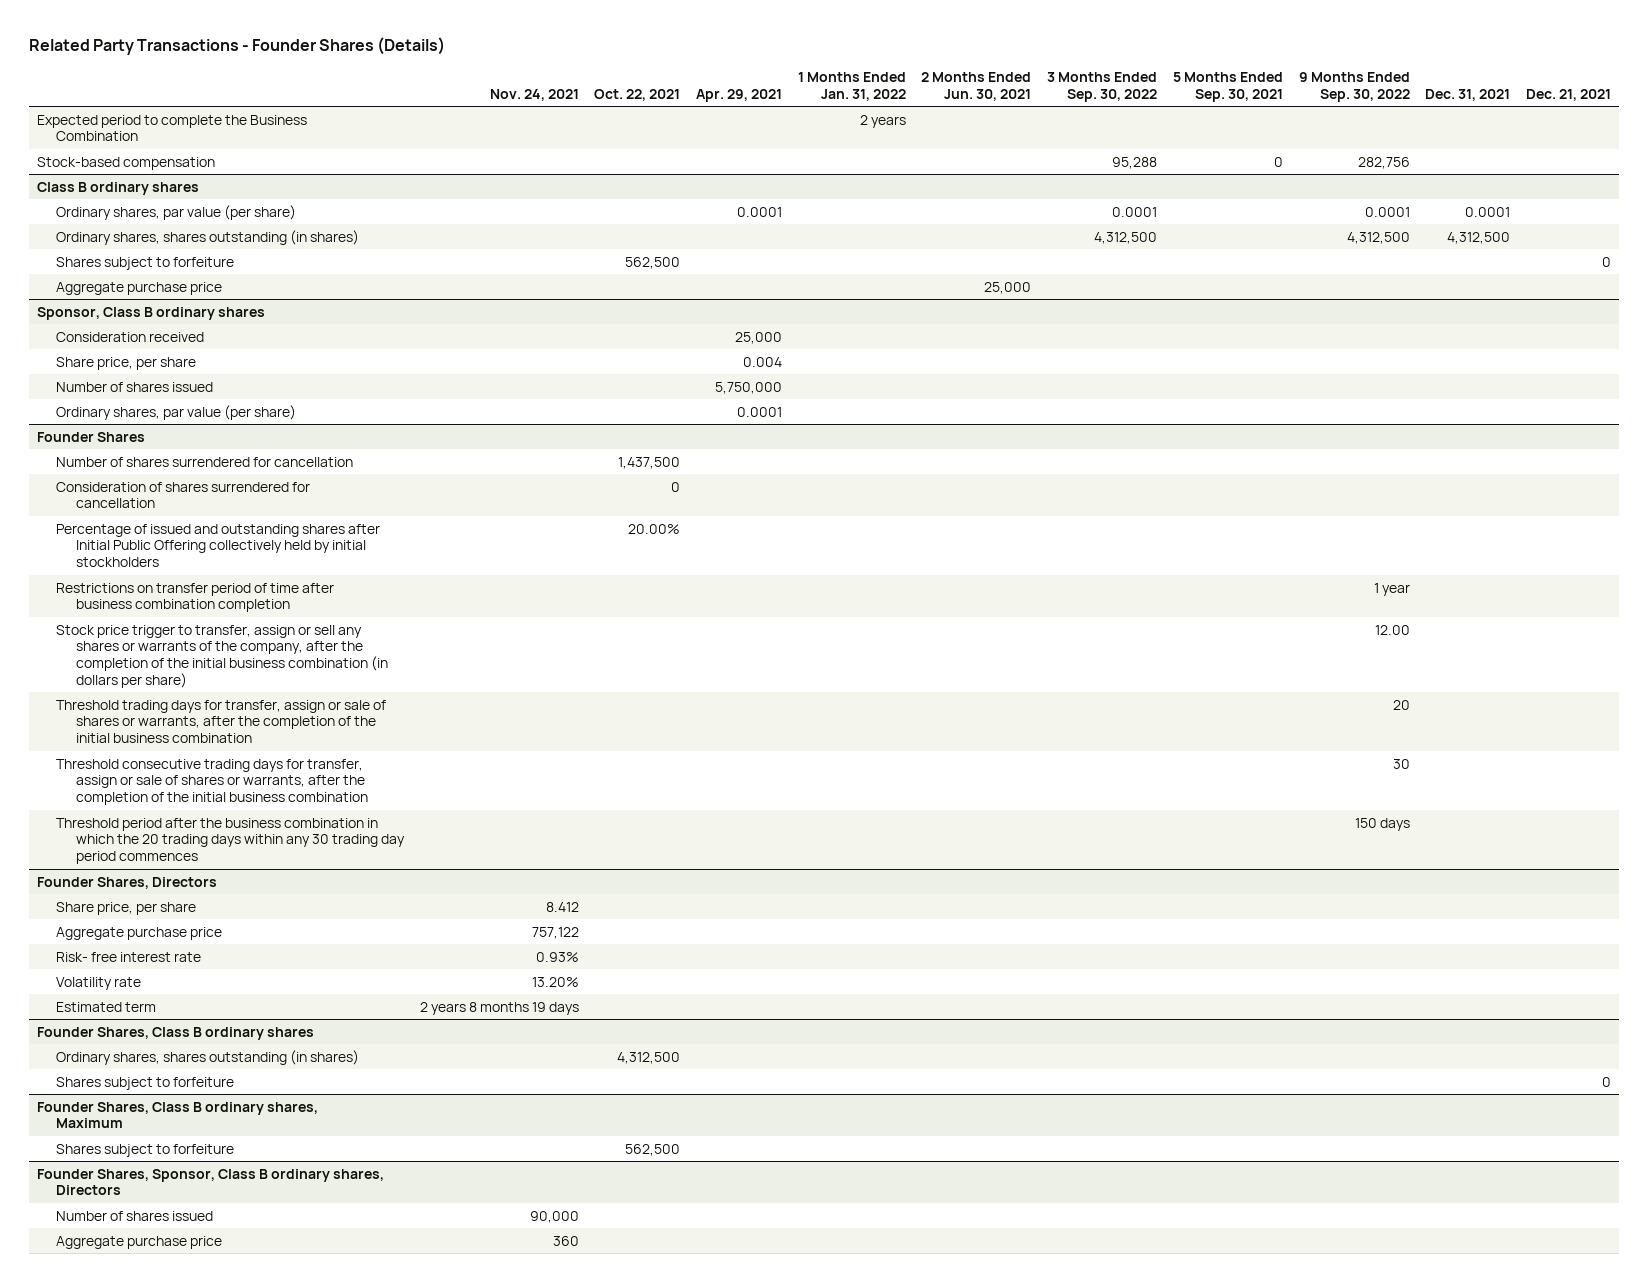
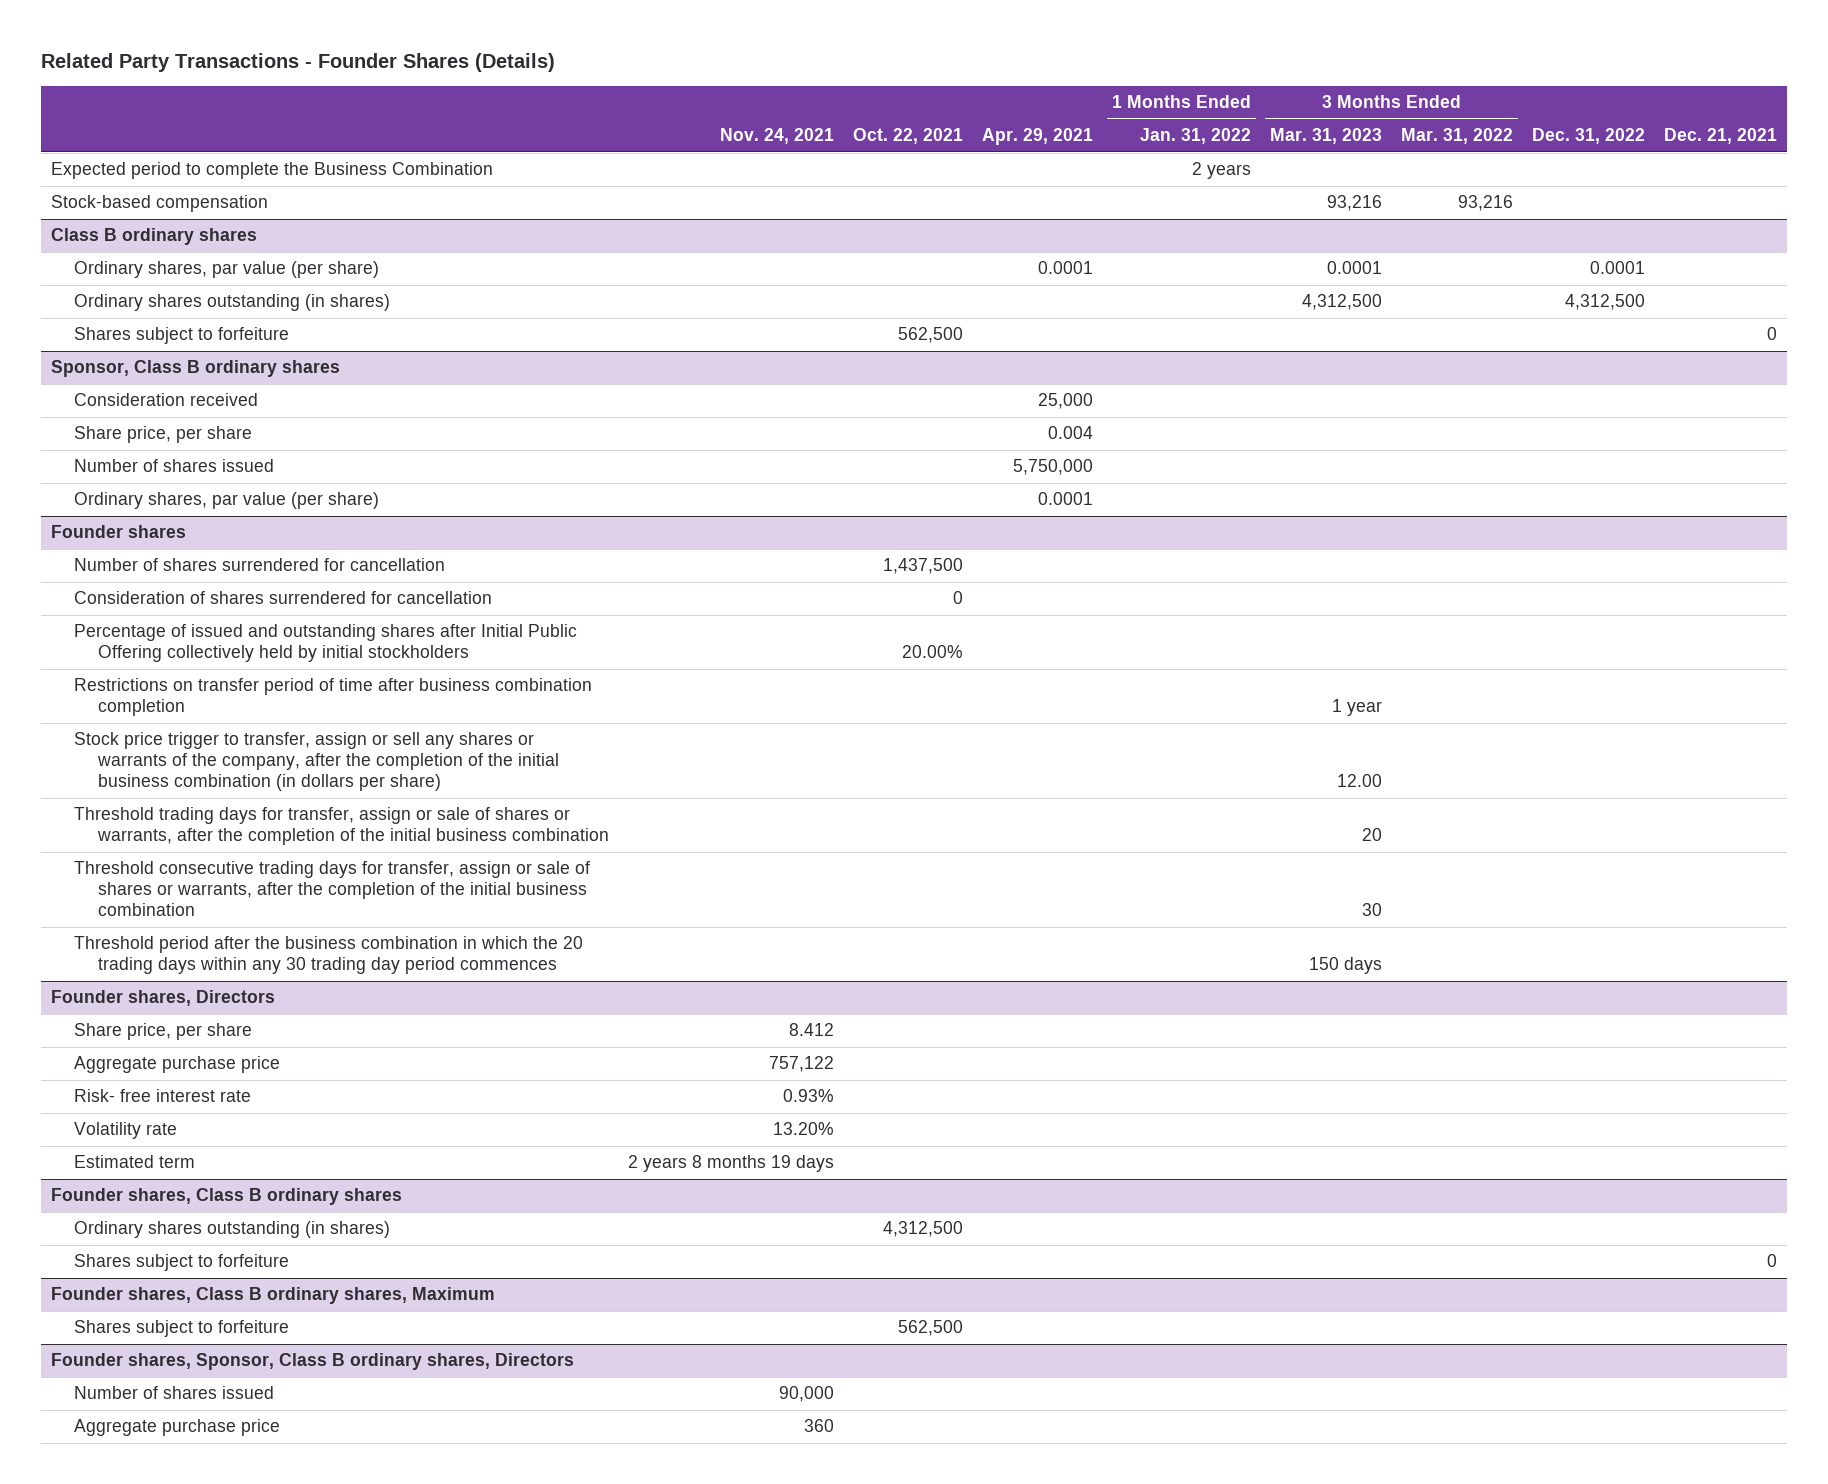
- | Nov. 24, 2021 | Oct. 22, 2021 | Apr. 29, 2021 | 1 Months Ended Jan. 31, 2022 | 2 Months Ended Jun. 30, 2021 | 3 Months Ended Sep. 30, 2022 | 5 Months Ended Sep. 30, 2021 | 9 Months Ended Sep. 30, 2022 | Dec. 31, 2021 | Dec. 21, 2021
+ | Nov. 24, 2021 | Oct. 22, 2021 | Apr. 29, 2021 | 1 Months Ended Jan. 31, 2022 | 3 Months Ended Mar. 31, 2023 | 3 Months Ended Mar. 31, 2022 | Dec. 31, 2022 | Dec. 21, 2021
@ Class B ordinary shares
- Ordinary shares, shares outstanding (in shares) | | | | | | 4,312,500 | | 4,312,500 | 4,312,500 |
+ Ordinary shares outstanding (in shares) | | | | | 4,312,500 | | 4,312,500 |
- Aggregate purchase price | | | | | 25,000 | | | | |
- Founder Shares
+ Founder shares
- Founder Shares, Directors
+ Founder shares, Directors
- Founder Shares, Class B ordinary shares
- Ordinary shares, shares outstanding (in shares) | | 4,312,500 | | | | | | | |
+ Founder shares, Class B ordinary shares
+ Ordinary shares outstanding (in shares) | | 4,312,500 | | | | | |
- Founder Shares, Class B ordinary shares, Maximum
+ Founder shares, Class B ordinary shares, Maximum
- Founder Shares, Sponsor, Class B ordinary shares, Directors
+ Founder shares, Sponsor, Class B ordinary shares, Directors

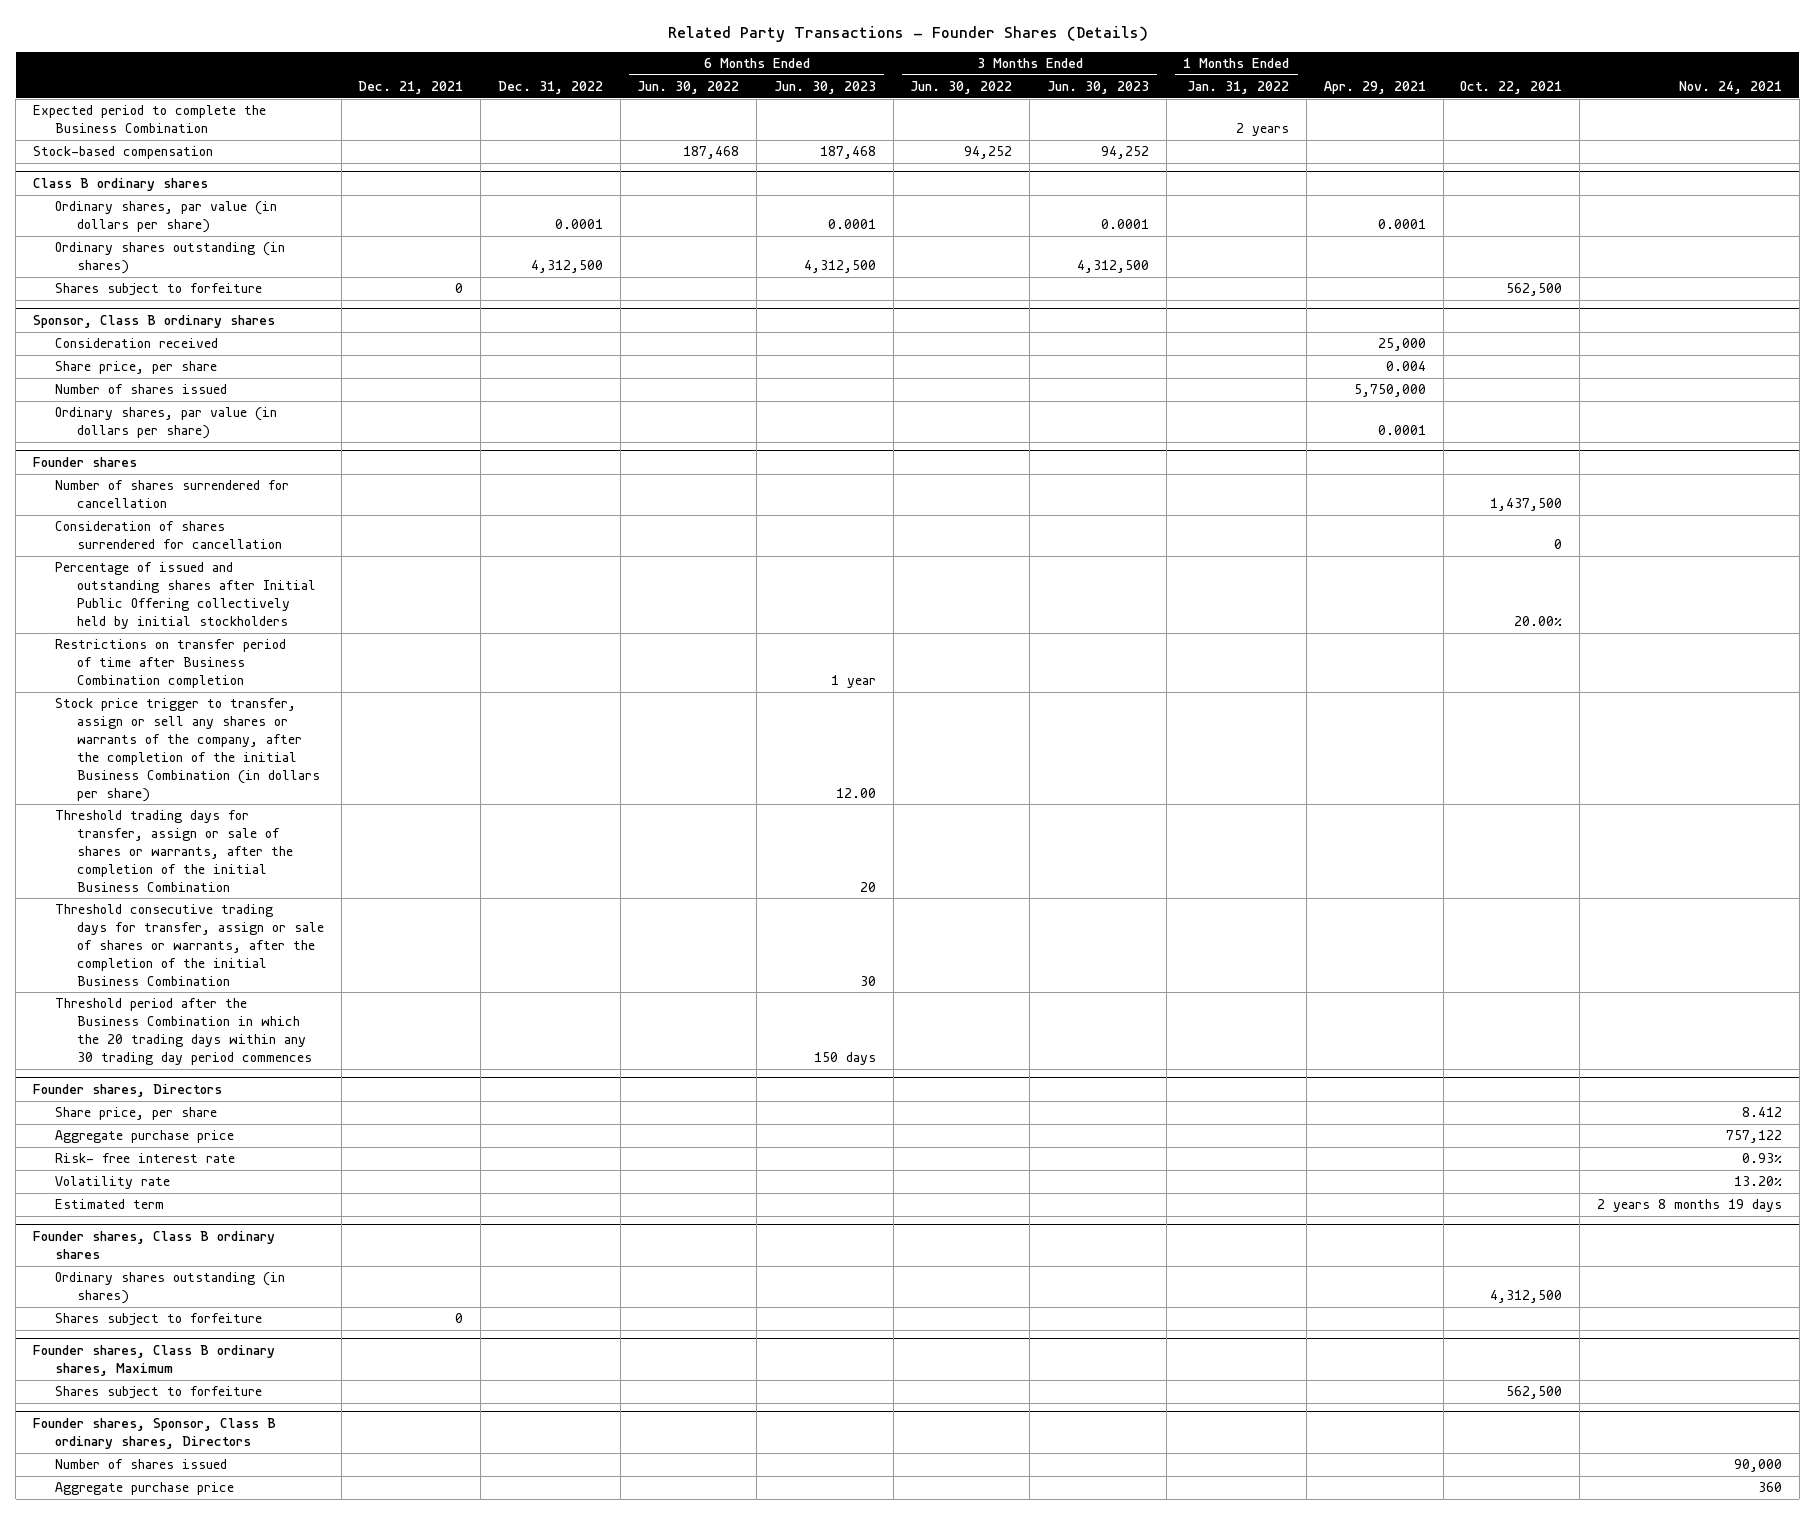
- | Nov. 24, 2021 | Oct. 22, 2021 | Apr. 29, 2021 | 1 Months Ended Jan. 31, 2022 | 3 Months Ended Mar. 31, 2023 | 3 Months Ended Mar. 31, 2022 | Dec. 31, 2022 | Dec. 21, 2021
+ | Dec. 21, 2021 | Dec. 31, 2022 | 6 Months Ended Jun. 30, 2022 | 6 Months Ended Jun. 30, 2023 | 3 Months Ended Jun. 30, 2022 | 3 Months Ended Jun. 30, 2023 | 1 Months Ended Jan. 31, 2022 | Apr. 29, 2021 | Oct. 22, 2021 | Nov. 24, 2021
@ Class B ordinary shares
- Ordinary shares, par value (per share) | | | 0.0001 | | 0.0001 | | 0.0001 |
+ Ordinary shares, par value (in dollars per share) | | 0.0001 | | 0.0001 | | 0.0001 | | 0.0001 | |
@ Sponsor, Class B ordinary shares
- Ordinary shares, par value (per share) | | | 0.0001 | | | | |
+ Ordinary shares, par value (in dollars per share) | | | | | | | | 0.0001 | |
@ Founder shares
- Restrictions on transfer period of time after business combination completion | | | | | 1 year | | |
- Stock price trigger to transfer, assign or sell any shares or warrants of the company, after the completion of the initial business combination (in dollars per share) | | | | | 12.00 | | |
- Threshold trading days for transfer, assign or sale of shares or warrants, after the completion of the initial business combination | | | | | 20 | | |
- Threshold consecutive trading days for transfer, assign or sale of shares or warrants, after the completion of the initial business combination | | | | | 30 | | |
- Threshold period after the business combination in which the 20 trading days within any 30 trading day period commences | | | | | 150 days | | |
+ Restrictions on transfer period of time after Business Combination completion | | | | 1 year | | | | | |
+ Stock price trigger to transfer, assign or sell any shares or warrants of the company, after the completion of the initial Business Combination (in dollars per share) | | | | 12.00 | | | | | |
+ Threshold trading days for transfer, assign or sale of shares or warrants, after the completion of the initial Business Combination | | | | 20 | | | | | |
+ Threshold consecutive trading days for transfer, assign or sale of shares or warrants, after the completion of the initial Business Combination | | | | 30 | | | | | |
+ Threshold period after the Business Combination in which the 20 trading days within any 30 trading day period commences | | | | 150 days | | | | | |

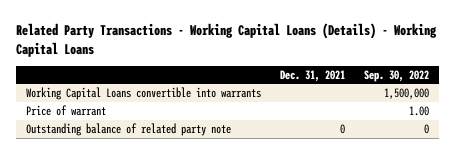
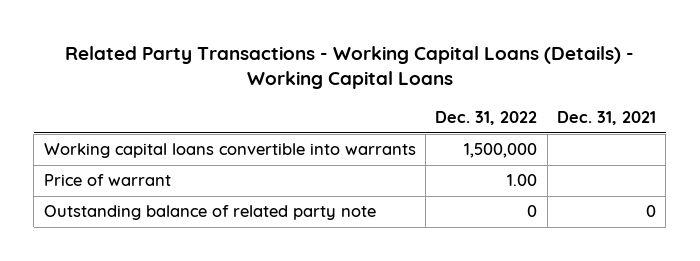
- | Dec. 31, 2021 | Sep. 30, 2022
+ | Dec. 31, 2022 | Dec. 31, 2021
- Working Capital Loans convertible into warrants | | 1,500,000
+ Working capital loans convertible into warrants | 1,500,000 |

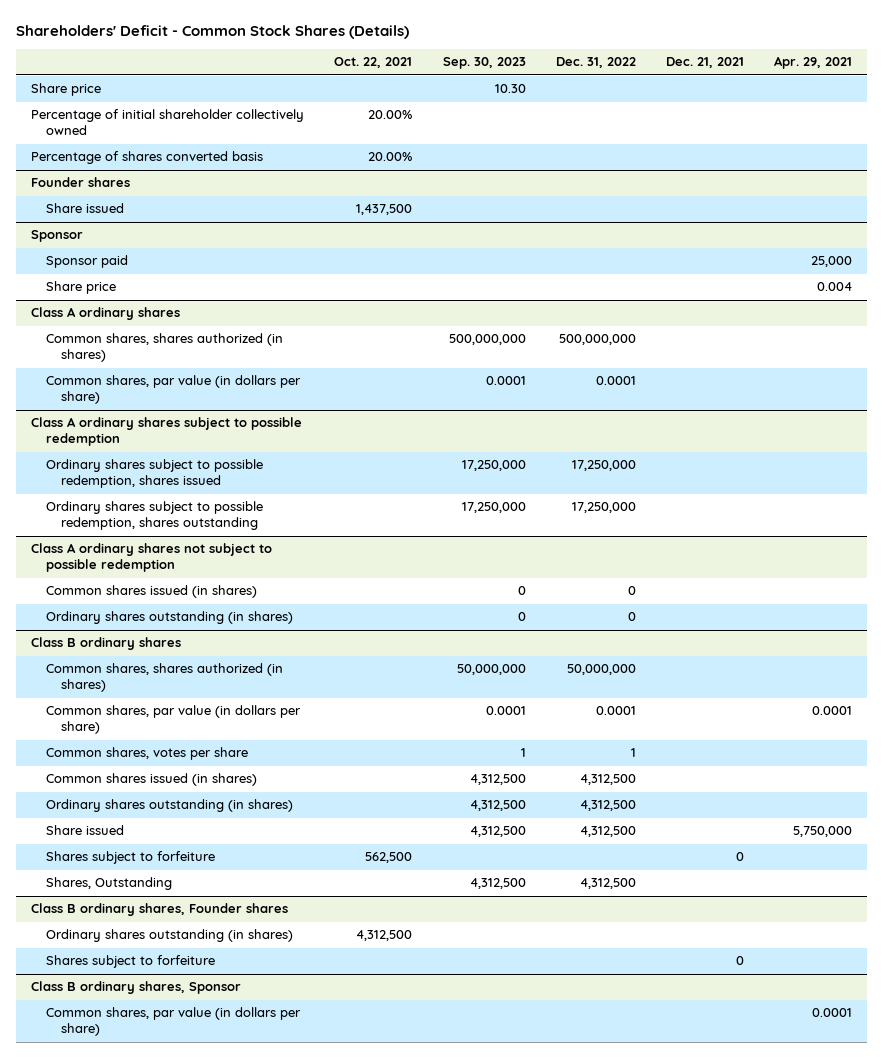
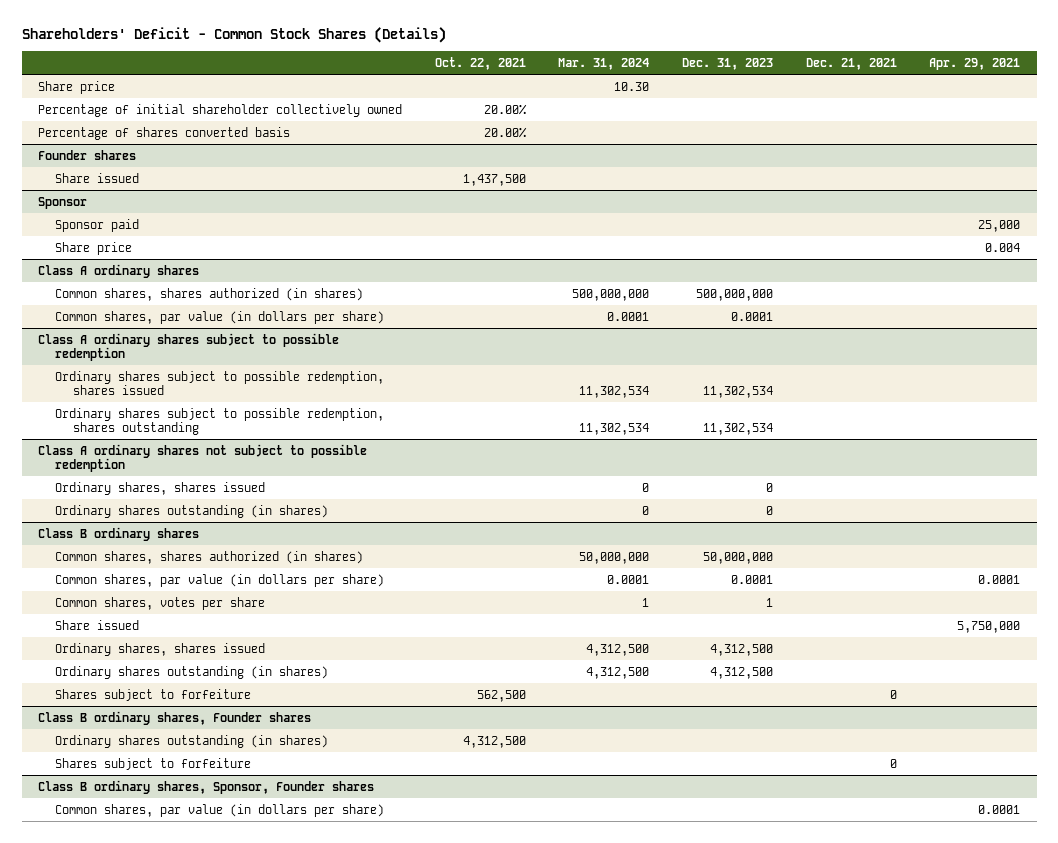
- | Oct. 22, 2021 | Sep. 30, 2023 | Dec. 31, 2022 | Dec. 21, 2021 | Apr. 29, 2021
+ | Oct. 22, 2021 | Mar. 31, 2024 | Dec. 31, 2023 | Dec. 21, 2021 | Apr. 29, 2021
@ Class A ordinary shares not subject to possible redemption
- Common shares issued (in shares) | | 0 | 0 | |
+ Ordinary shares, shares issued | | 0 | 0 | |
@ Class B ordinary shares
- Common shares issued (in shares) | | 4,312,500 | 4,312,500 | |
+ Ordinary shares, shares issued | | 4,312,500 | 4,312,500 | |
moved down: Ordinary shares outstanding (in shares) | | 4,312,500 | 4,312,500 | |
- Shares, Outstanding | | 4,312,500 | 4,312,500 | |
- Class B ordinary shares, Sponsor
+ Class B ordinary shares, Sponsor, Founder shares

